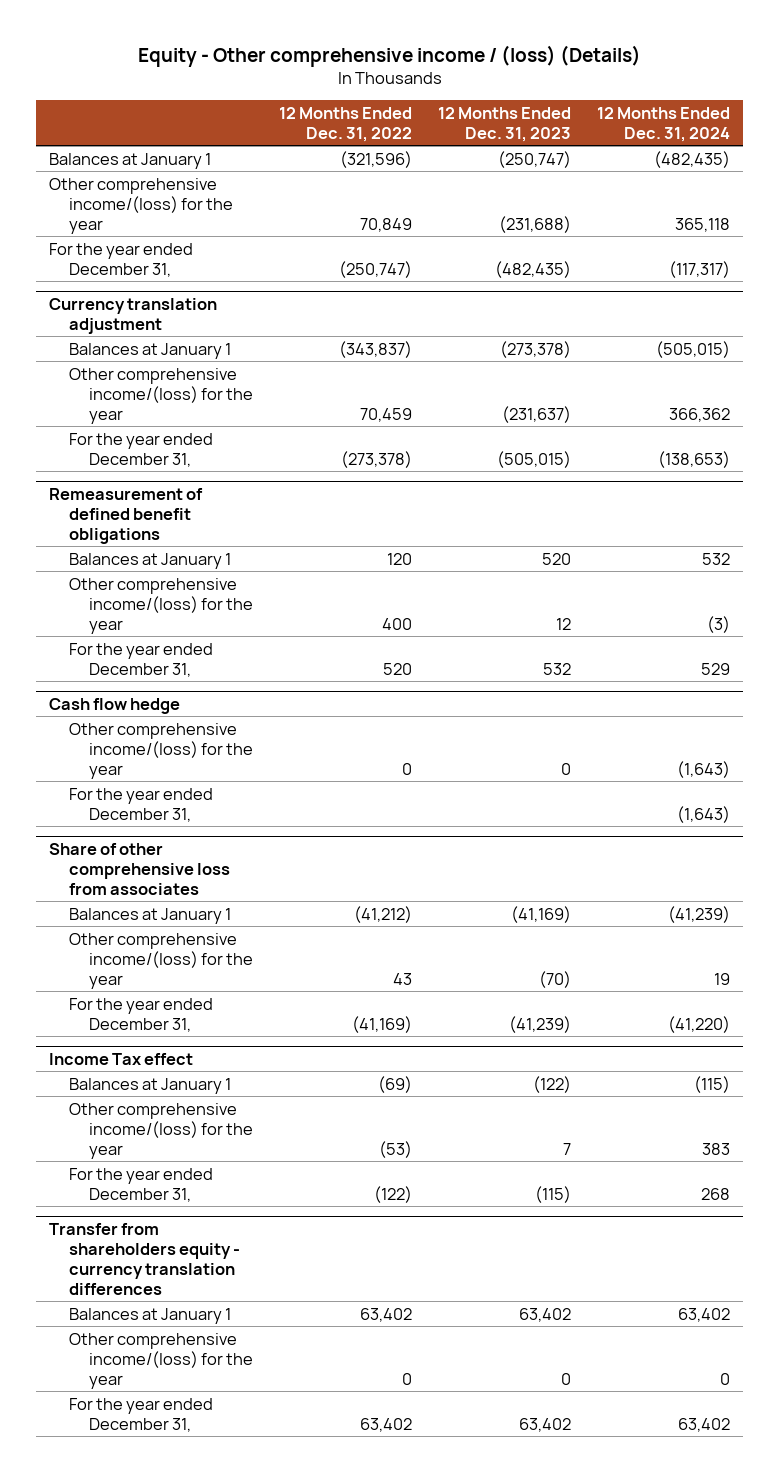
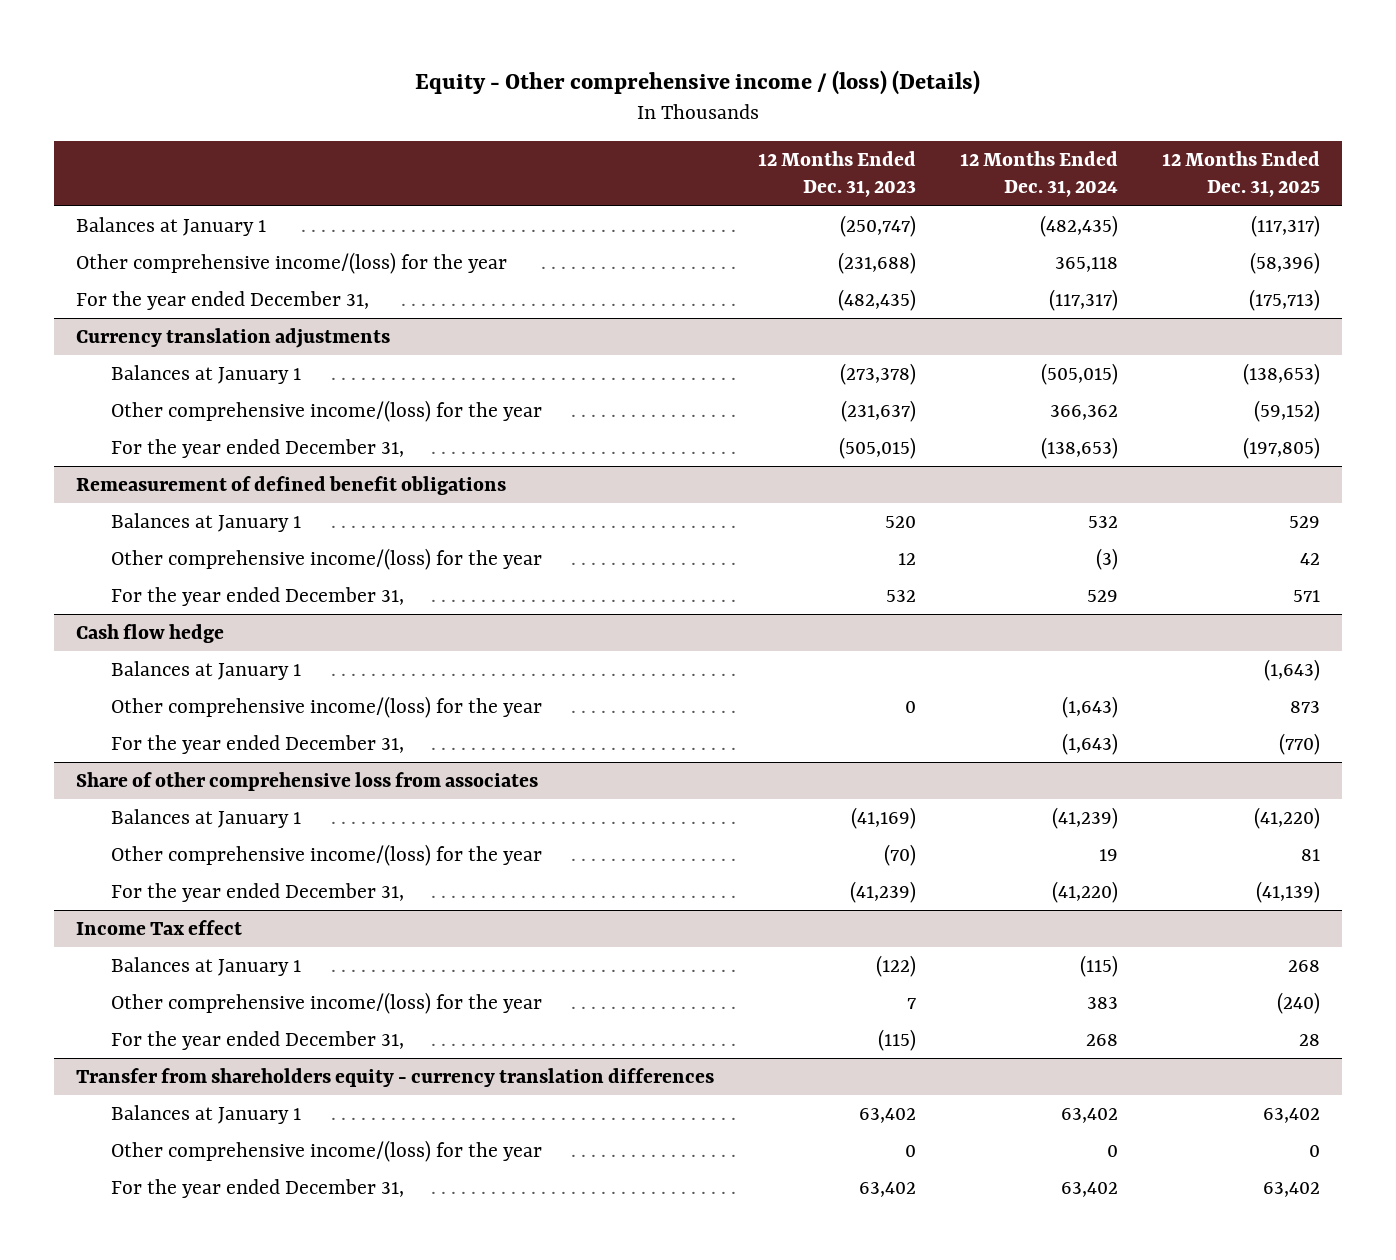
- | 12 Months Ended Dec. 31, 2022 | 12 Months Ended Dec. 31, 2023 | 12 Months Ended Dec. 31, 2024
+ | 12 Months Ended Dec. 31, 2023 | 12 Months Ended Dec. 31, 2024 | 12 Months Ended Dec. 31, 2025
- Currency translation adjustment
+ Currency translation adjustments
@ Cash flow hedge
+ Balances at January 1 | | | (1,643)

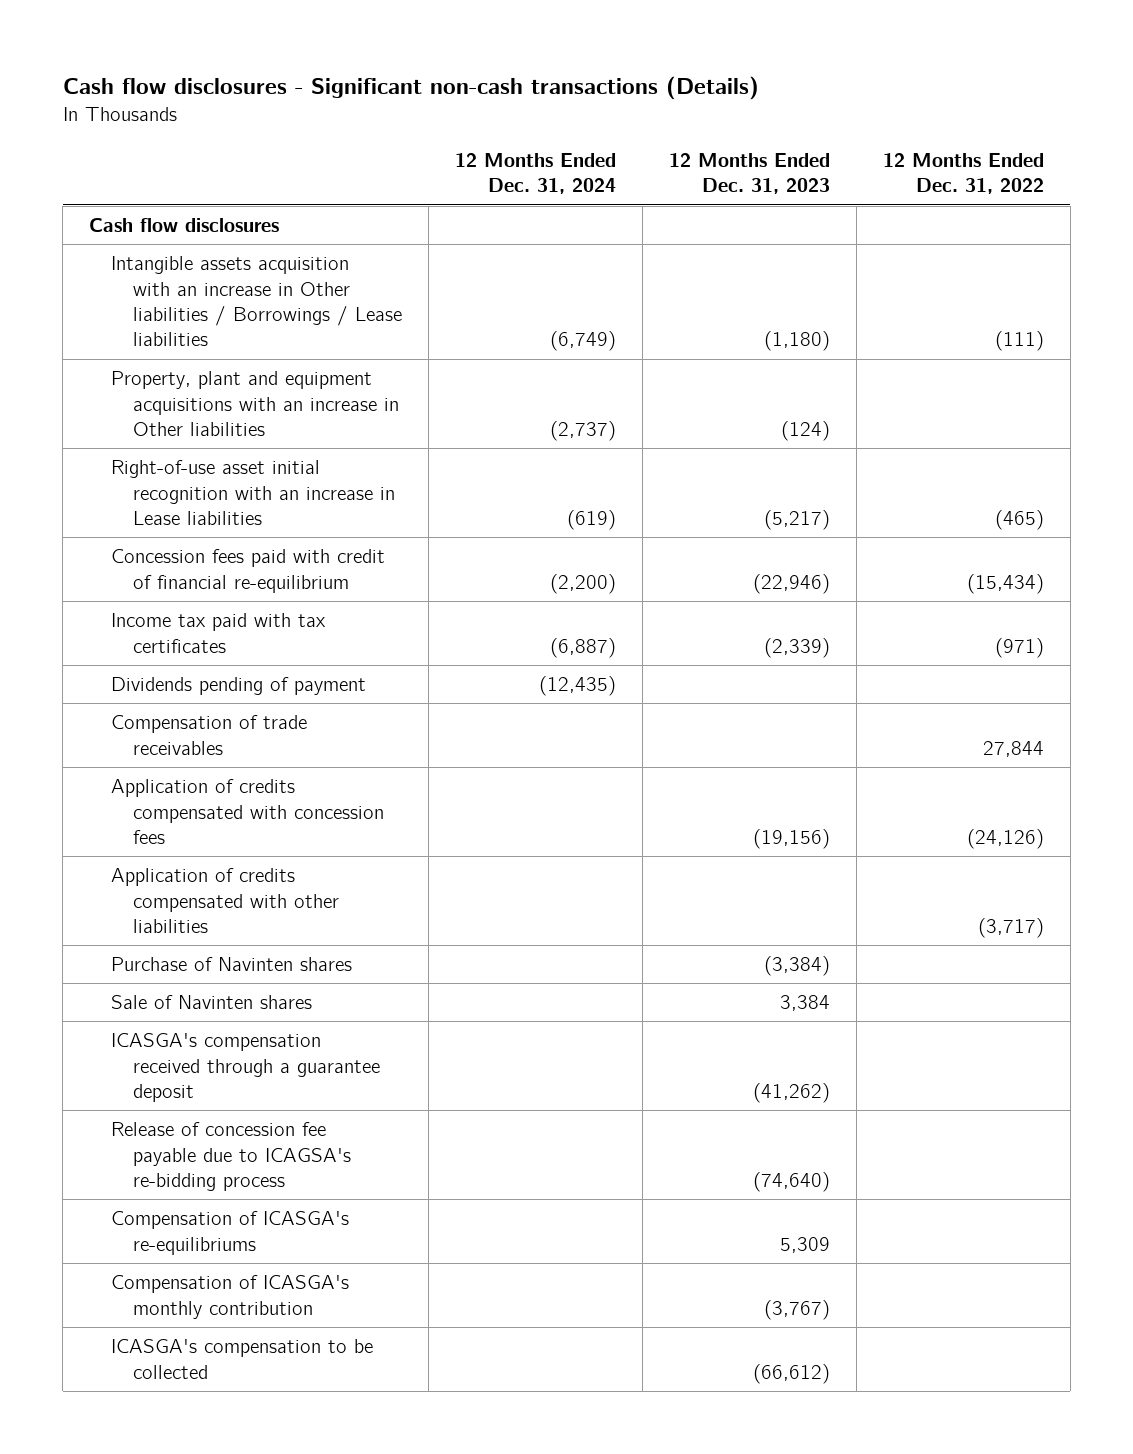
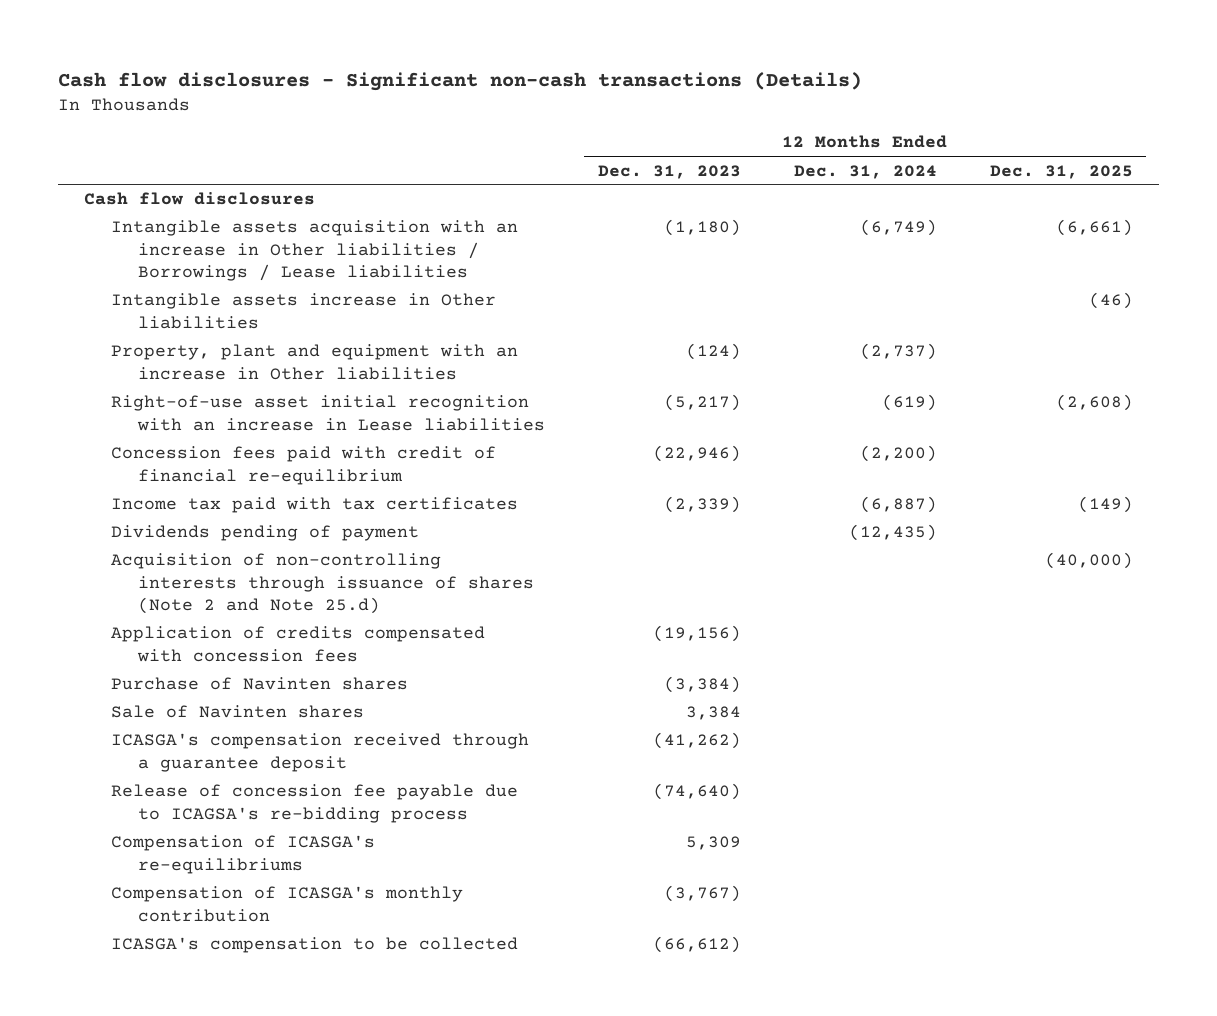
- | 12 Months Ended Dec. 31, 2024 | 12 Months Ended Dec. 31, 2023 | 12 Months Ended Dec. 31, 2022
+ | 12 Months Ended Dec. 31, 2023 | 12 Months Ended Dec. 31, 2024 | 12 Months Ended Dec. 31, 2025
- Property, plant and equipment acquisitions with an increase in Other liabilities | (2,737) | (124) |
+ Intangible assets increase in Other liabilities | | | (46)
+ Property, plant and equipment with an increase in Other liabilities | (124) | (2,737) |
- Compensation of trade receivables | | | 27,844
+ Acquisition of non-controlling interests through issuance of shares (Note 2 and Note 25.d) | | | (40,000)
- Application of credits compensated with other liabilities | | | (3,717)

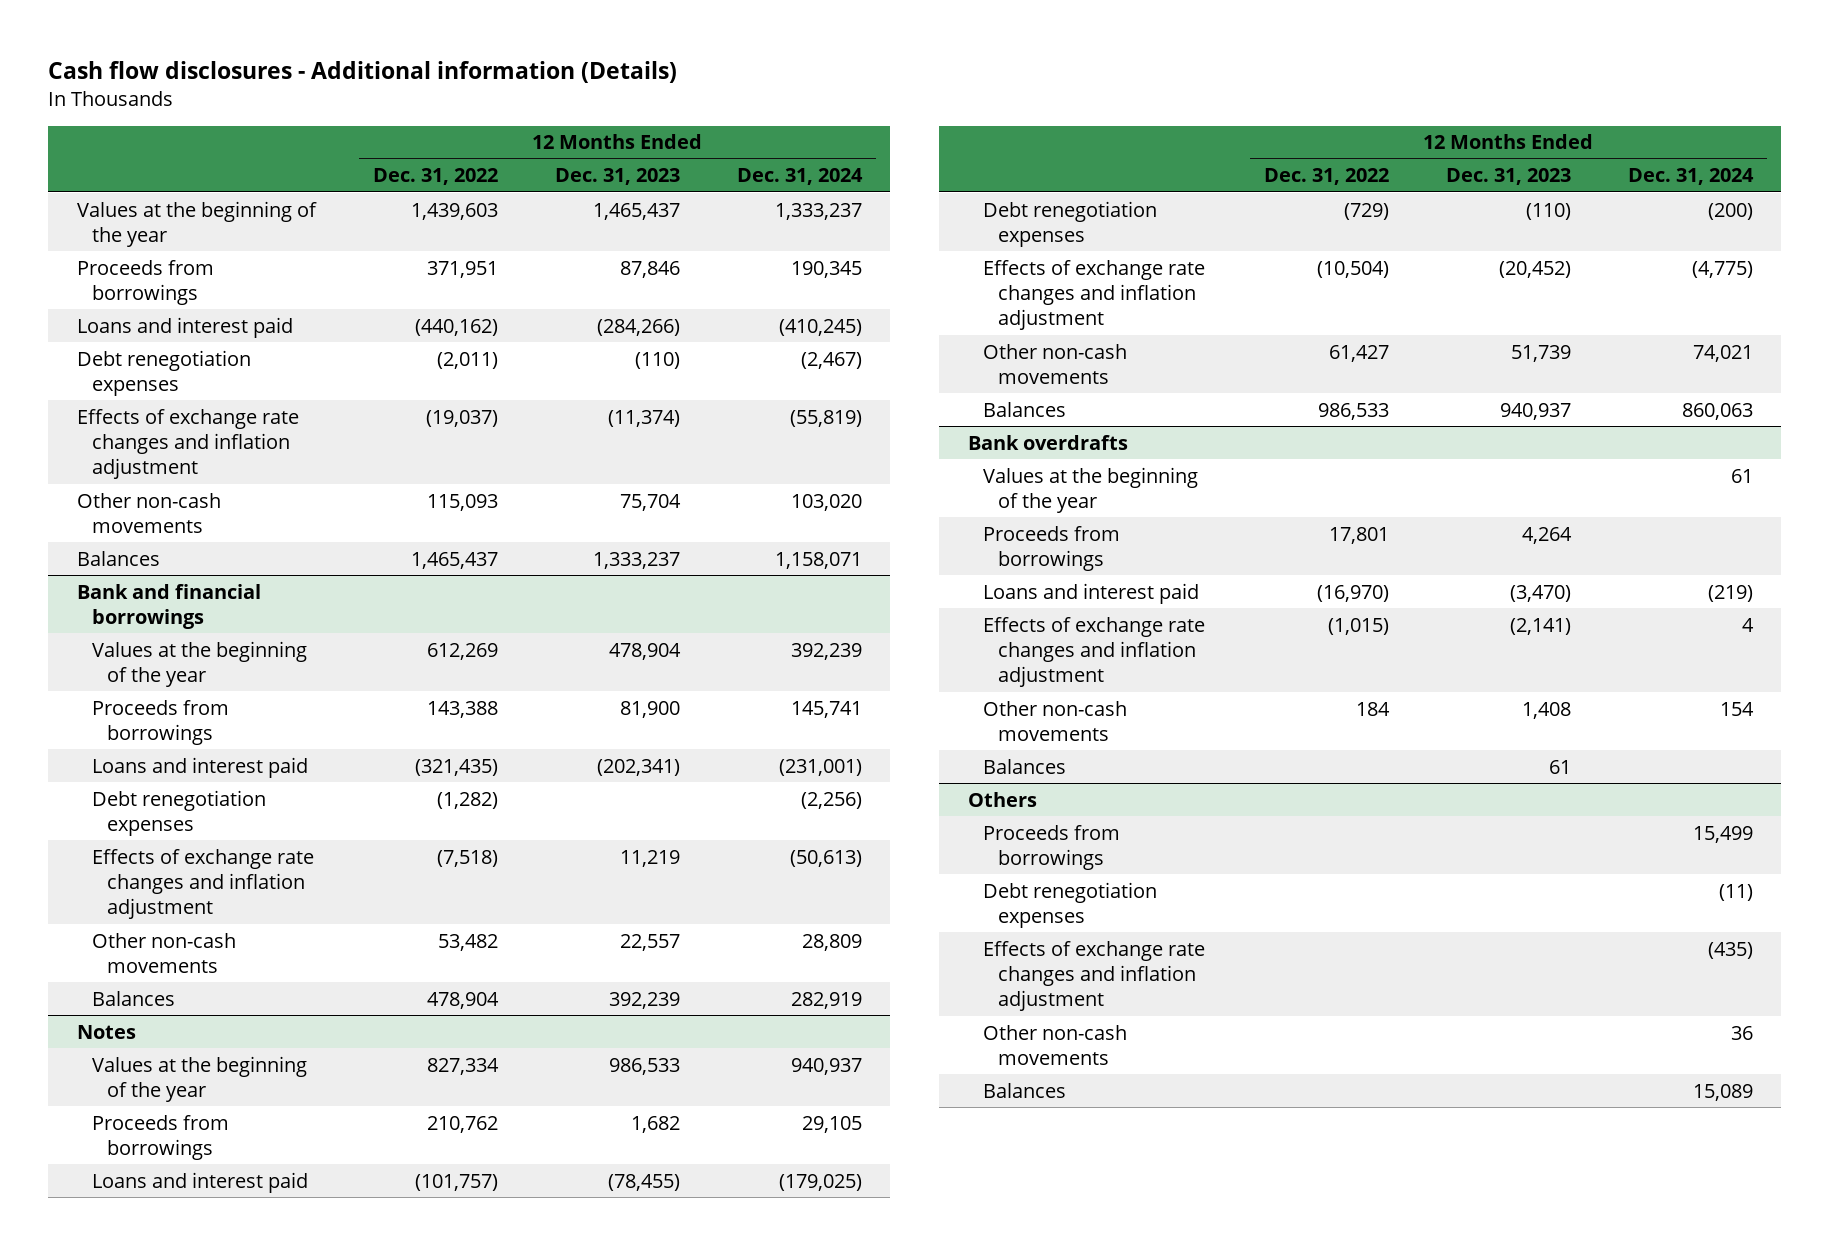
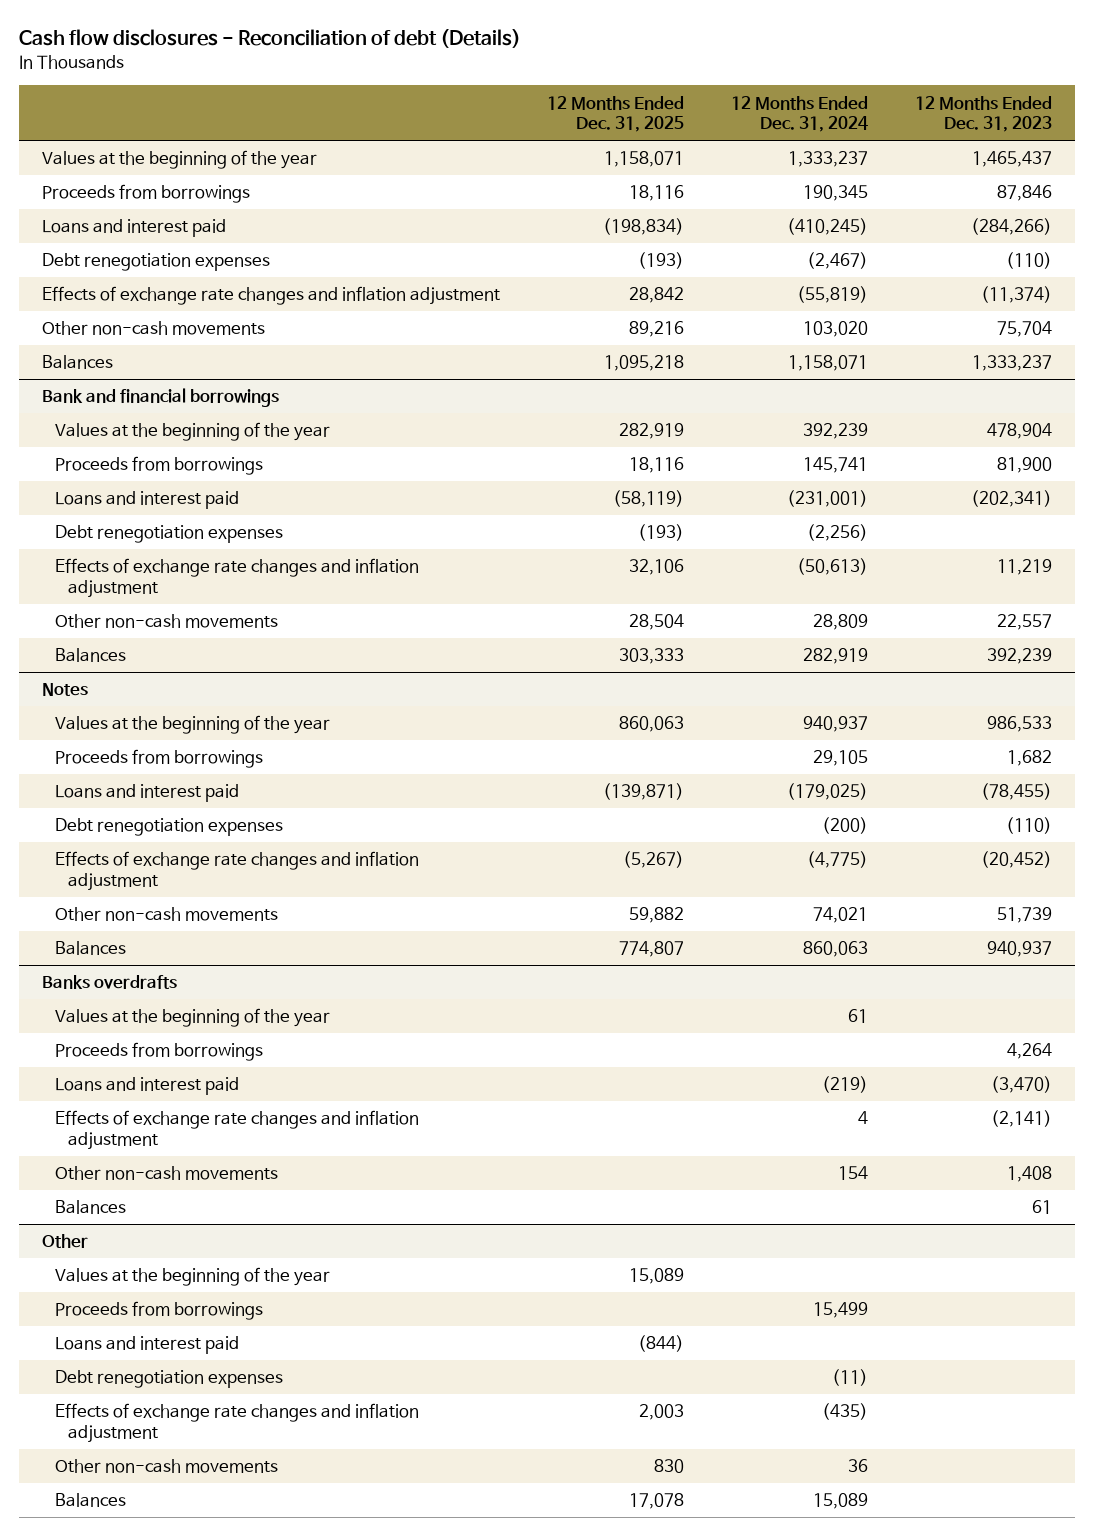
- Cash flow disclosures - Additional information (Details)
+ Cash flow disclosures - Reconciliation of debt (Details)
- | 12 Months Ended Dec. 31, 2022 | 12 Months Ended Dec. 31, 2023 | 12 Months Ended Dec. 31, 2024
+ | 12 Months Ended Dec. 31, 2025 | 12 Months Ended Dec. 31, 2024 | 12 Months Ended Dec. 31, 2023
- Bank overdrafts
+ Banks overdrafts
- Others
+ Other
+ Values at the beginning of the year | 15,089 | |
+ Loans and interest paid | (844) | |

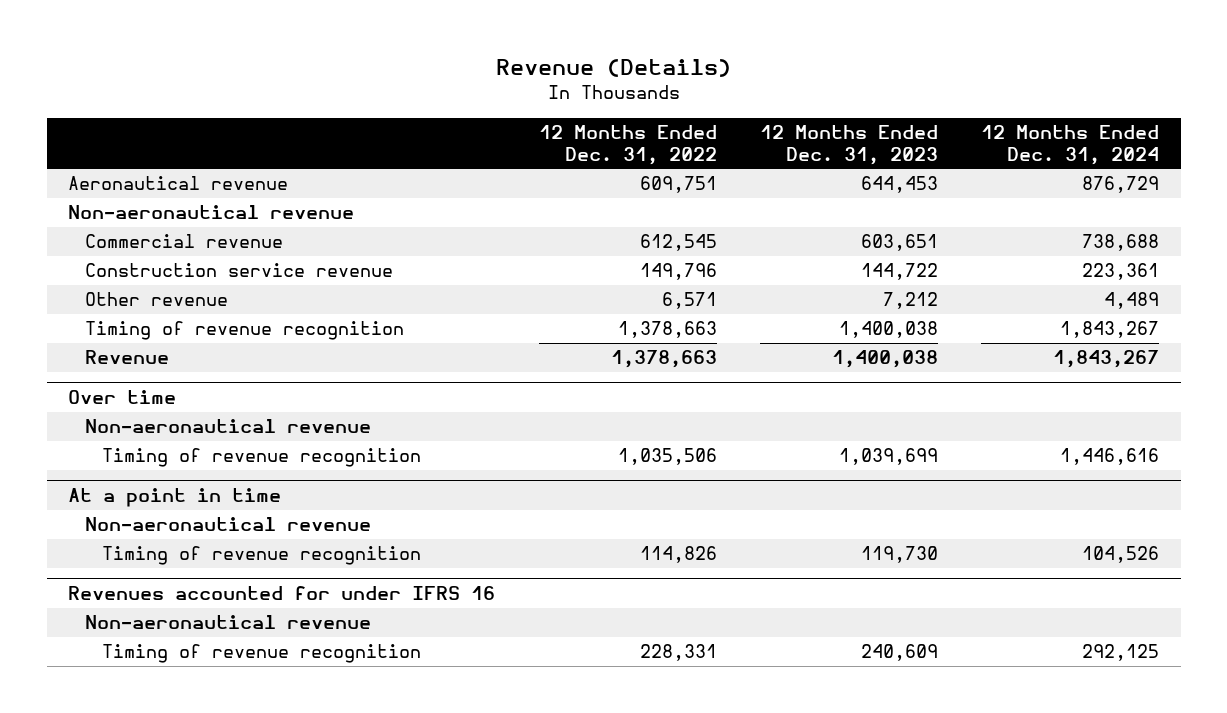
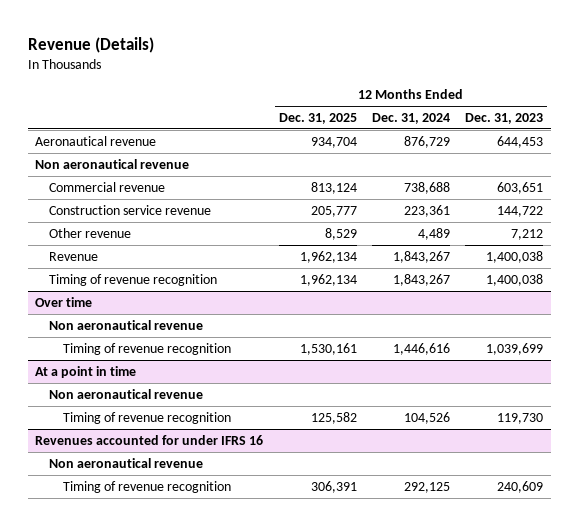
- | 12 Months Ended Dec. 31, 2022 | 12 Months Ended Dec. 31, 2023 | 12 Months Ended Dec. 31, 2024
+ | 12 Months Ended Dec. 31, 2025 | 12 Months Ended Dec. 31, 2024 | 12 Months Ended Dec. 31, 2023
- Non-aeronautical revenue
+ Non aeronautical revenue
moved down: Timing of revenue recognition | 1,962,134 | 1,843,267 | 1,400,038
@ Over time
- Non-aeronautical revenue
+ Non aeronautical revenue
@ At a point in time
- Non-aeronautical revenue
+ Non aeronautical revenue
@ Revenues accounted for under IFRS 16
- Non-aeronautical revenue
+ Non aeronautical revenue

